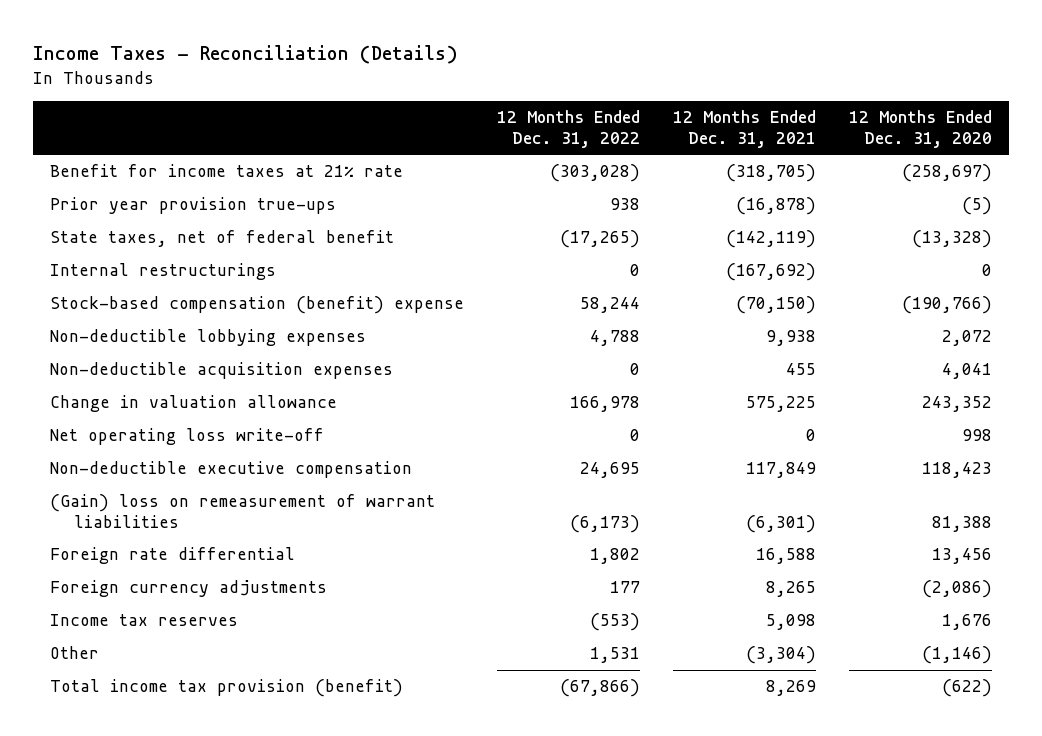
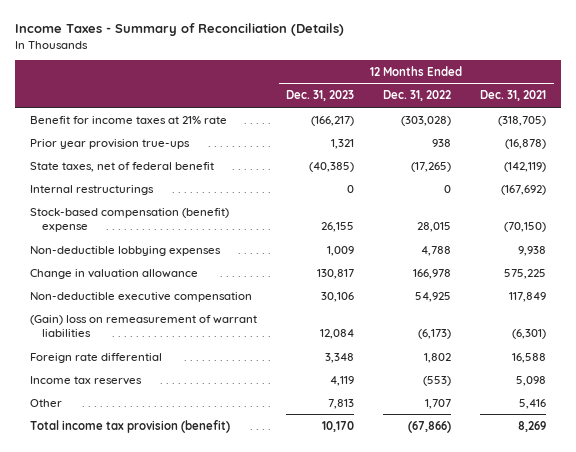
- Income Taxes - Reconciliation (Details)
+ Income Taxes - Summary of Reconciliation (Details)
- | 12 Months Ended Dec. 31, 2022 | 12 Months Ended Dec. 31, 2021 | 12 Months Ended Dec. 31, 2020
+ | 12 Months Ended Dec. 31, 2023 | 12 Months Ended Dec. 31, 2022 | 12 Months Ended Dec. 31, 2021
- Stock-based compensation (benefit) expense | 58,244 | (70,150) | (190,766)
+ Stock-based compensation (benefit) expense | 26,155 | 28,015 | (70,150)
- Non-deductible acquisition expenses | 0 | 455 | 4,041
- Net operating loss write-off | 0 | 0 | 998
- Non-deductible executive compensation | 24,695 | 117,849 | 118,423
+ Non-deductible executive compensation | 30,106 | 54,925 | 117,849
- Foreign currency adjustments | 177 | 8,265 | (2,086)
- Other | 1,531 | (3,304) | (1,146)
+ Other | 7,813 | 1,707 | 5,416

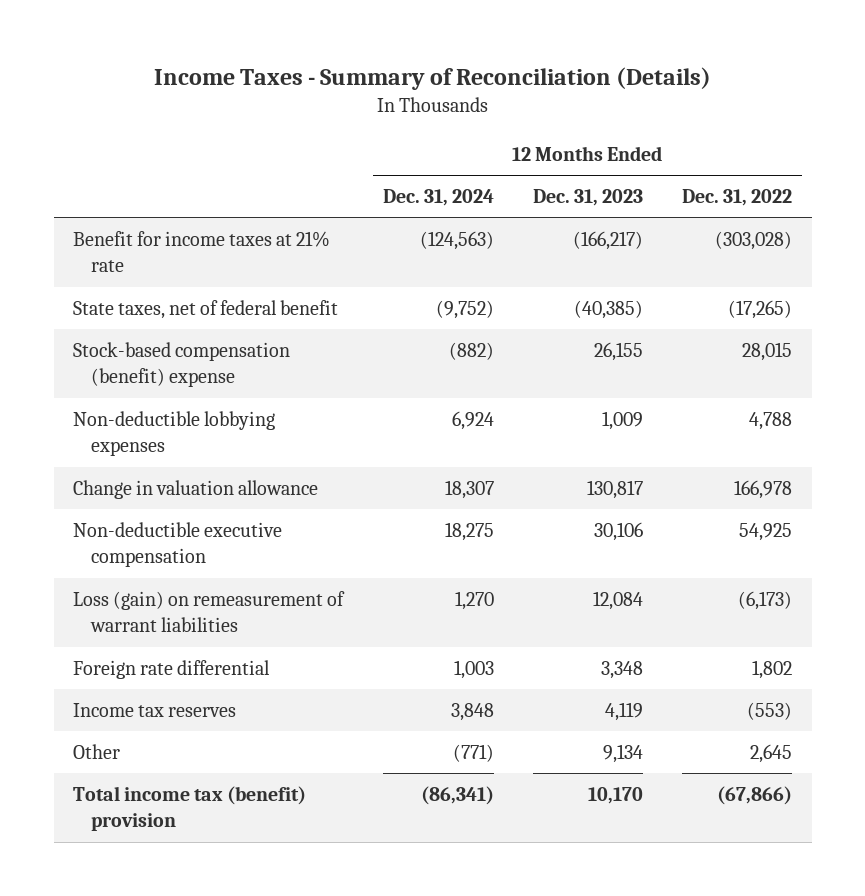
- | 12 Months Ended Dec. 31, 2023 | 12 Months Ended Dec. 31, 2022 | 12 Months Ended Dec. 31, 2021
+ | 12 Months Ended Dec. 31, 2024 | 12 Months Ended Dec. 31, 2023 | 12 Months Ended Dec. 31, 2022
- Prior year provision true-ups | 1,321 | 938 | (16,878)
- Internal restructurings | 0 | 0 | (167,692)
- (Gain) loss on remeasurement of warrant liabilities | 12,084 | (6,173) | (6,301)
+ Loss (gain) on remeasurement of warrant liabilities | 1,270 | 12,084 | (6,173)
- Other | 7,813 | 1,707 | 5,416
- Total income tax provision (benefit) | 10,170 | (67,866) | 8,269
+ Other | (771) | 9,134 | 2,645
+ Total income tax (benefit) provision | (86,341) | 10,170 | (67,866)

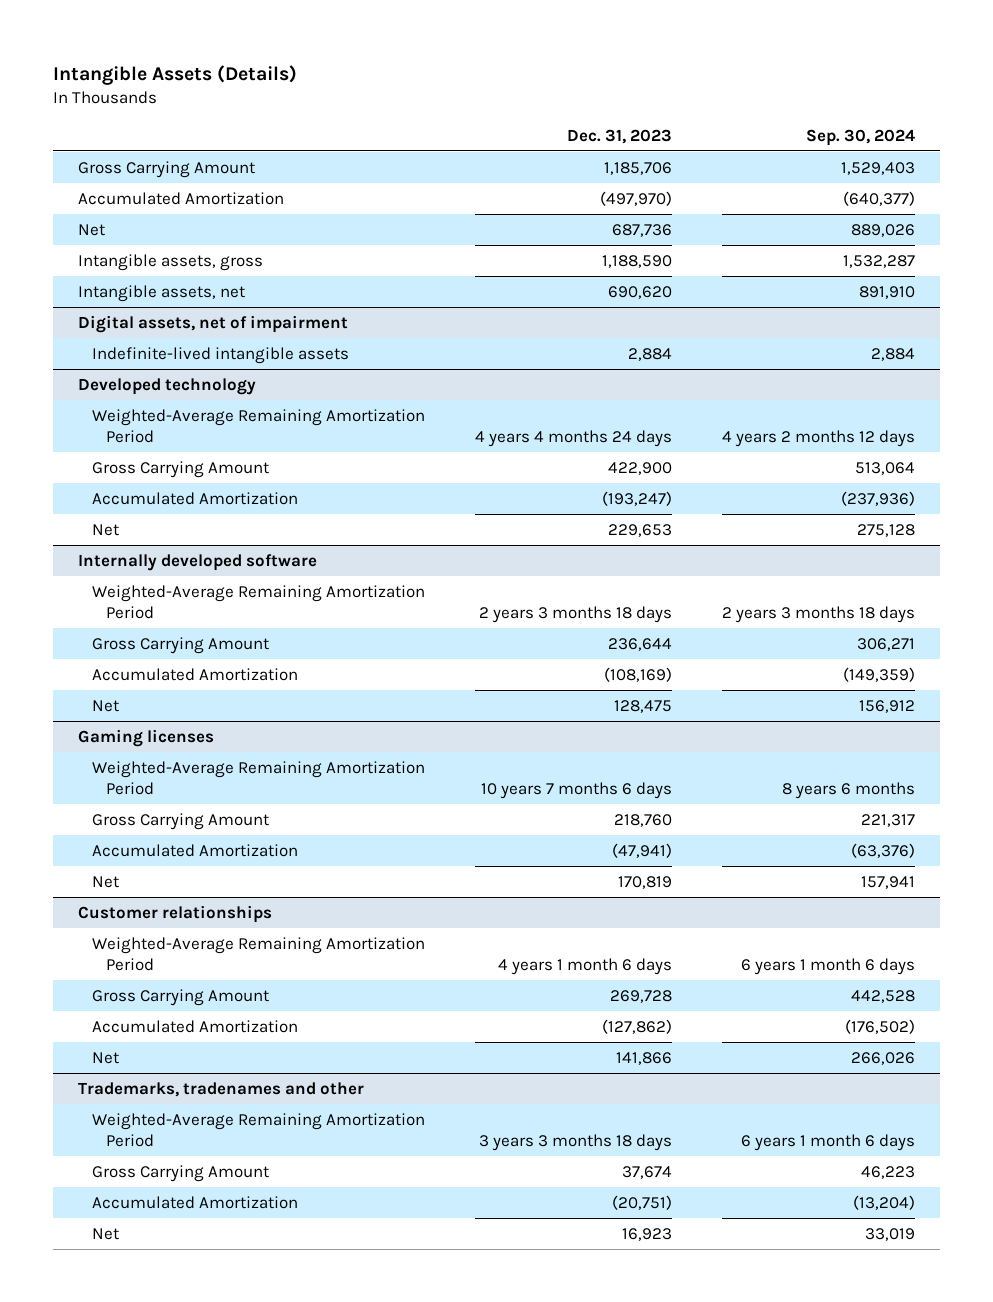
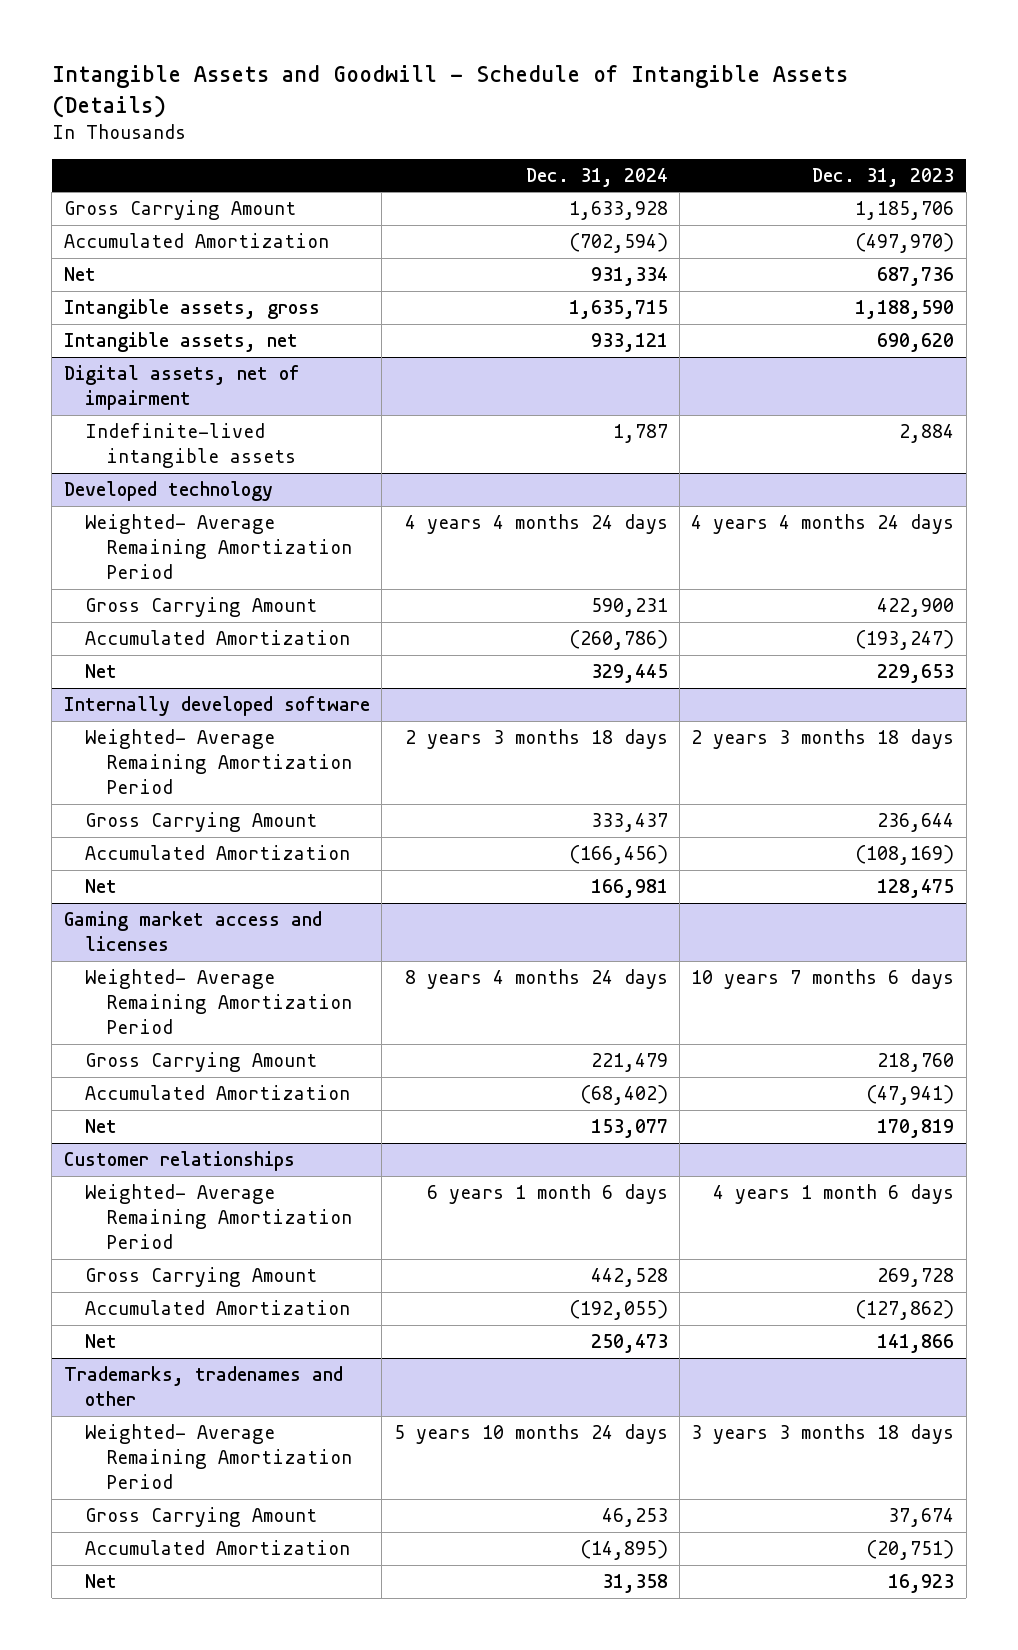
- Intangible Assets (Details)
+ Intangible Assets and Goodwill - Schedule of Intangible Assets (Details)
- | Dec. 31, 2023 | Sep. 30, 2024
+ | Dec. 31, 2024 | Dec. 31, 2023
@ Developed technology
- Weighted-Average Remaining Amortization Period | 4 years 4 months 24 days | 4 years 2 months 12 days
+ Weighted- Average Remaining Amortization Period | 4 years 4 months 24 days | 4 years 4 months 24 days
@ Internally developed software
- Weighted-Average Remaining Amortization Period | 2 years 3 months 18 days | 2 years 3 months 18 days
+ Weighted- Average Remaining Amortization Period | 2 years 3 months 18 days | 2 years 3 months 18 days
- Gaming licenses
- Weighted-Average Remaining Amortization Period | 10 years 7 months 6 days | 8 years 6 months
+ Gaming market access and licenses
+ Weighted- Average Remaining Amortization Period | 8 years 4 months 24 days | 10 years 7 months 6 days
@ Customer relationships
- Weighted-Average Remaining Amortization Period | 4 years 1 month 6 days | 6 years 1 month 6 days
+ Weighted- Average Remaining Amortization Period | 6 years 1 month 6 days | 4 years 1 month 6 days
@ Trademarks, tradenames and other
- Weighted-Average Remaining Amortization Period | 3 years 3 months 18 days | 6 years 1 month 6 days
+ Weighted- Average Remaining Amortization Period | 5 years 10 months 24 days | 3 years 3 months 18 days

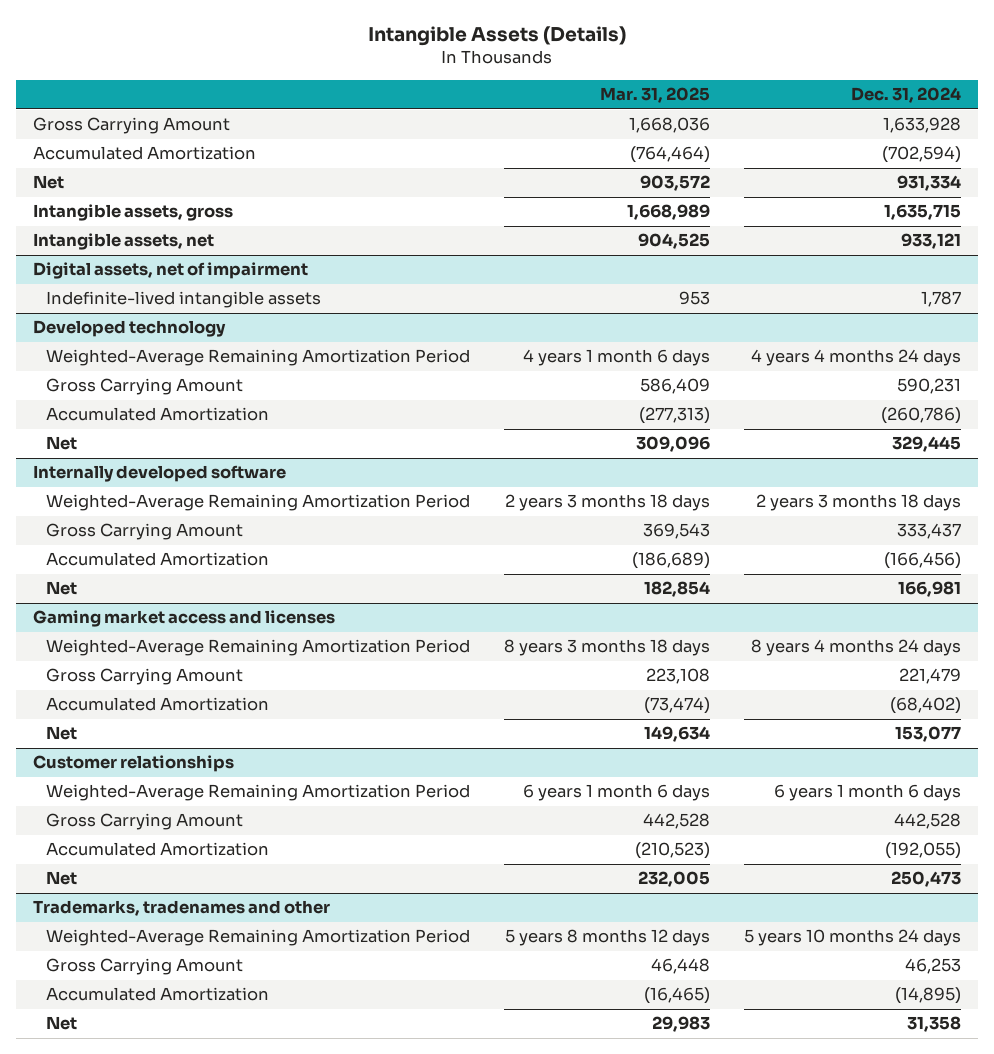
- Intangible Assets and Goodwill - Schedule of Intangible Assets (Details)
+ Intangible Assets (Details)
- | Dec. 31, 2024 | Dec. 31, 2023
+ | Mar. 31, 2025 | Dec. 31, 2024
@ Developed technology
- Weighted- Average Remaining Amortization Period | 4 years 4 months 24 days | 4 years 4 months 24 days
+ Weighted-Average Remaining Amortization Period | 4 years 1 month 6 days | 4 years 4 months 24 days
@ Internally developed software
- Weighted- Average Remaining Amortization Period | 2 years 3 months 18 days | 2 years 3 months 18 days
+ Weighted-Average Remaining Amortization Period | 2 years 3 months 18 days | 2 years 3 months 18 days
@ Gaming market access and licenses
- Weighted- Average Remaining Amortization Period | 8 years 4 months 24 days | 10 years 7 months 6 days
+ Weighted-Average Remaining Amortization Period | 8 years 3 months 18 days | 8 years 4 months 24 days
@ Customer relationships
- Weighted- Average Remaining Amortization Period | 6 years 1 month 6 days | 4 years 1 month 6 days
+ Weighted-Average Remaining Amortization Period | 6 years 1 month 6 days | 6 years 1 month 6 days
@ Trademarks, tradenames and other
- Weighted- Average Remaining Amortization Period | 5 years 10 months 24 days | 3 years 3 months 18 days
+ Weighted-Average Remaining Amortization Period | 5 years 8 months 12 days | 5 years 10 months 24 days

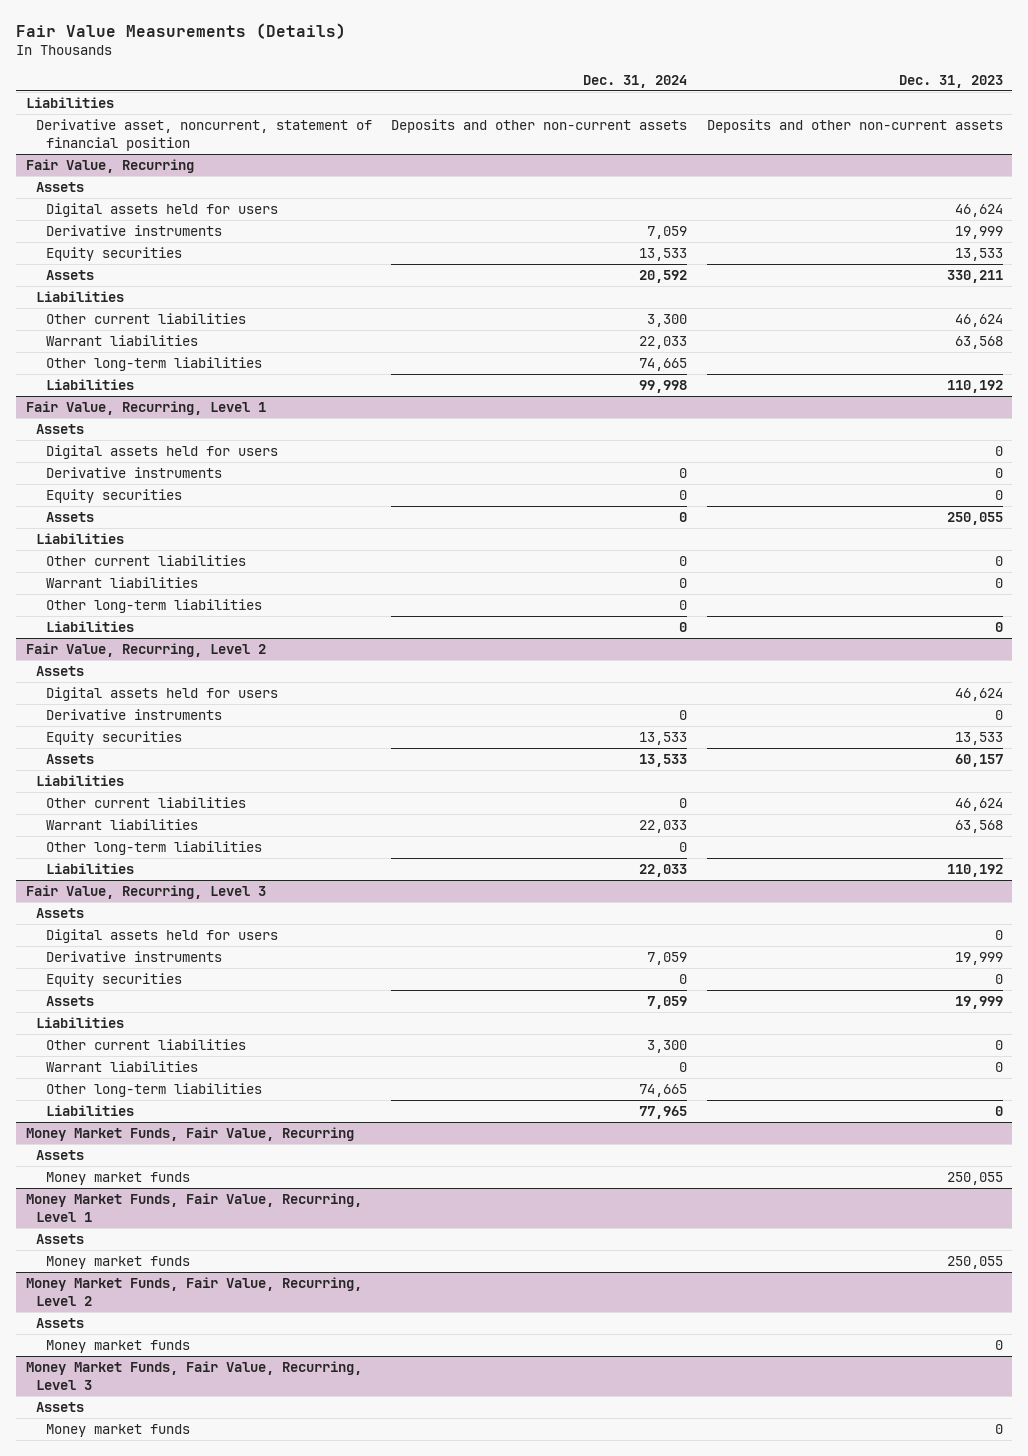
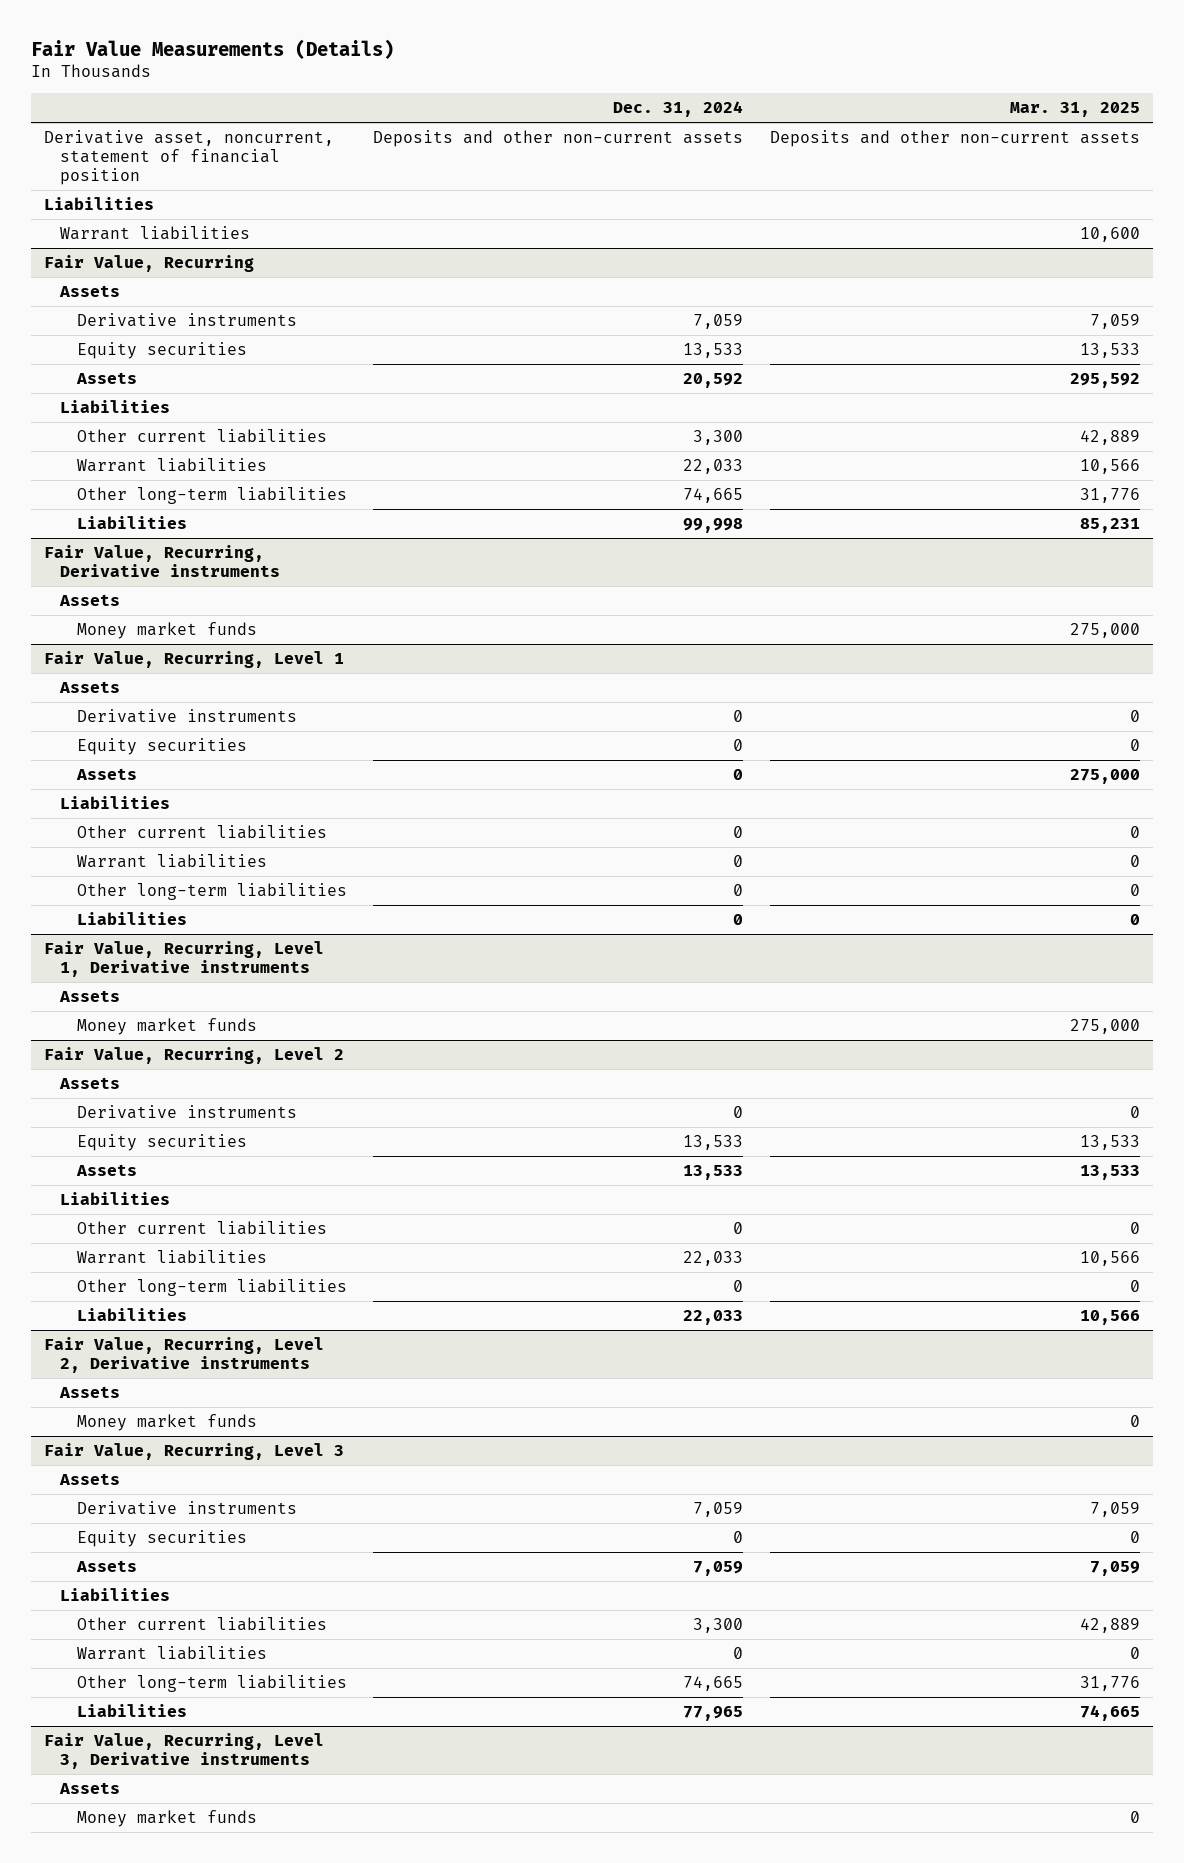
- | Dec. 31, 2024 | Dec. 31, 2023
+ | Dec. 31, 2024 | Mar. 31, 2025
moved down: Liabilities
+ Warrant liabilities | | 10,600
@ Fair Value, Recurring
- Digital assets held for users | | 46,624
+ Fair Value, Recurring, Derivative instruments
+ Assets
+ Money market funds | | 275,000
@ Fair Value, Recurring, Level 1
- Digital assets held for users | | 0
+ Fair Value, Recurring, Level 1, Derivative instruments
+ Assets
+ Money market funds | | 275,000
@ Fair Value, Recurring, Level 2
- Digital assets held for users | | 46,624
+ Fair Value, Recurring, Level 2, Derivative instruments
+ Assets
+ Money market funds | | 0
@ Fair Value, Recurring, Level 3
- Digital assets held for users | | 0
- Money Market Funds, Fair Value, Recurring
- Assets
- Money market funds | | 250,055
- Money Market Funds, Fair Value, Recurring, Level 1
- Assets
- Money market funds | | 250,055
- Money Market Funds, Fair Value, Recurring, Level 2
- Assets
- Money market funds | | 0
- Money Market Funds, Fair Value, Recurring, Level 3
+ Fair Value, Recurring, Level 3, Derivative instruments

